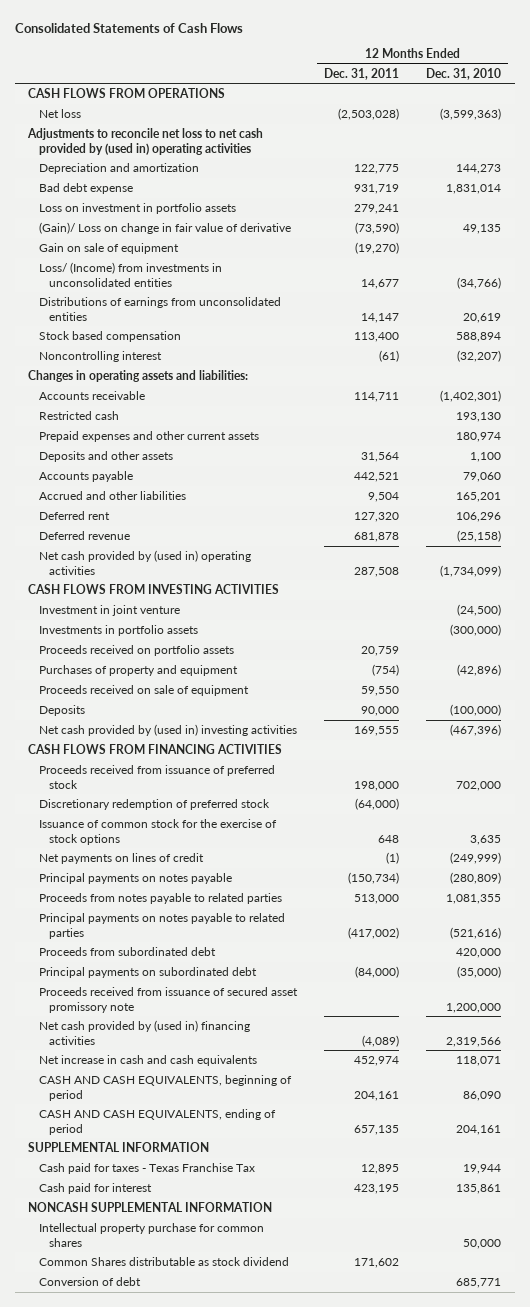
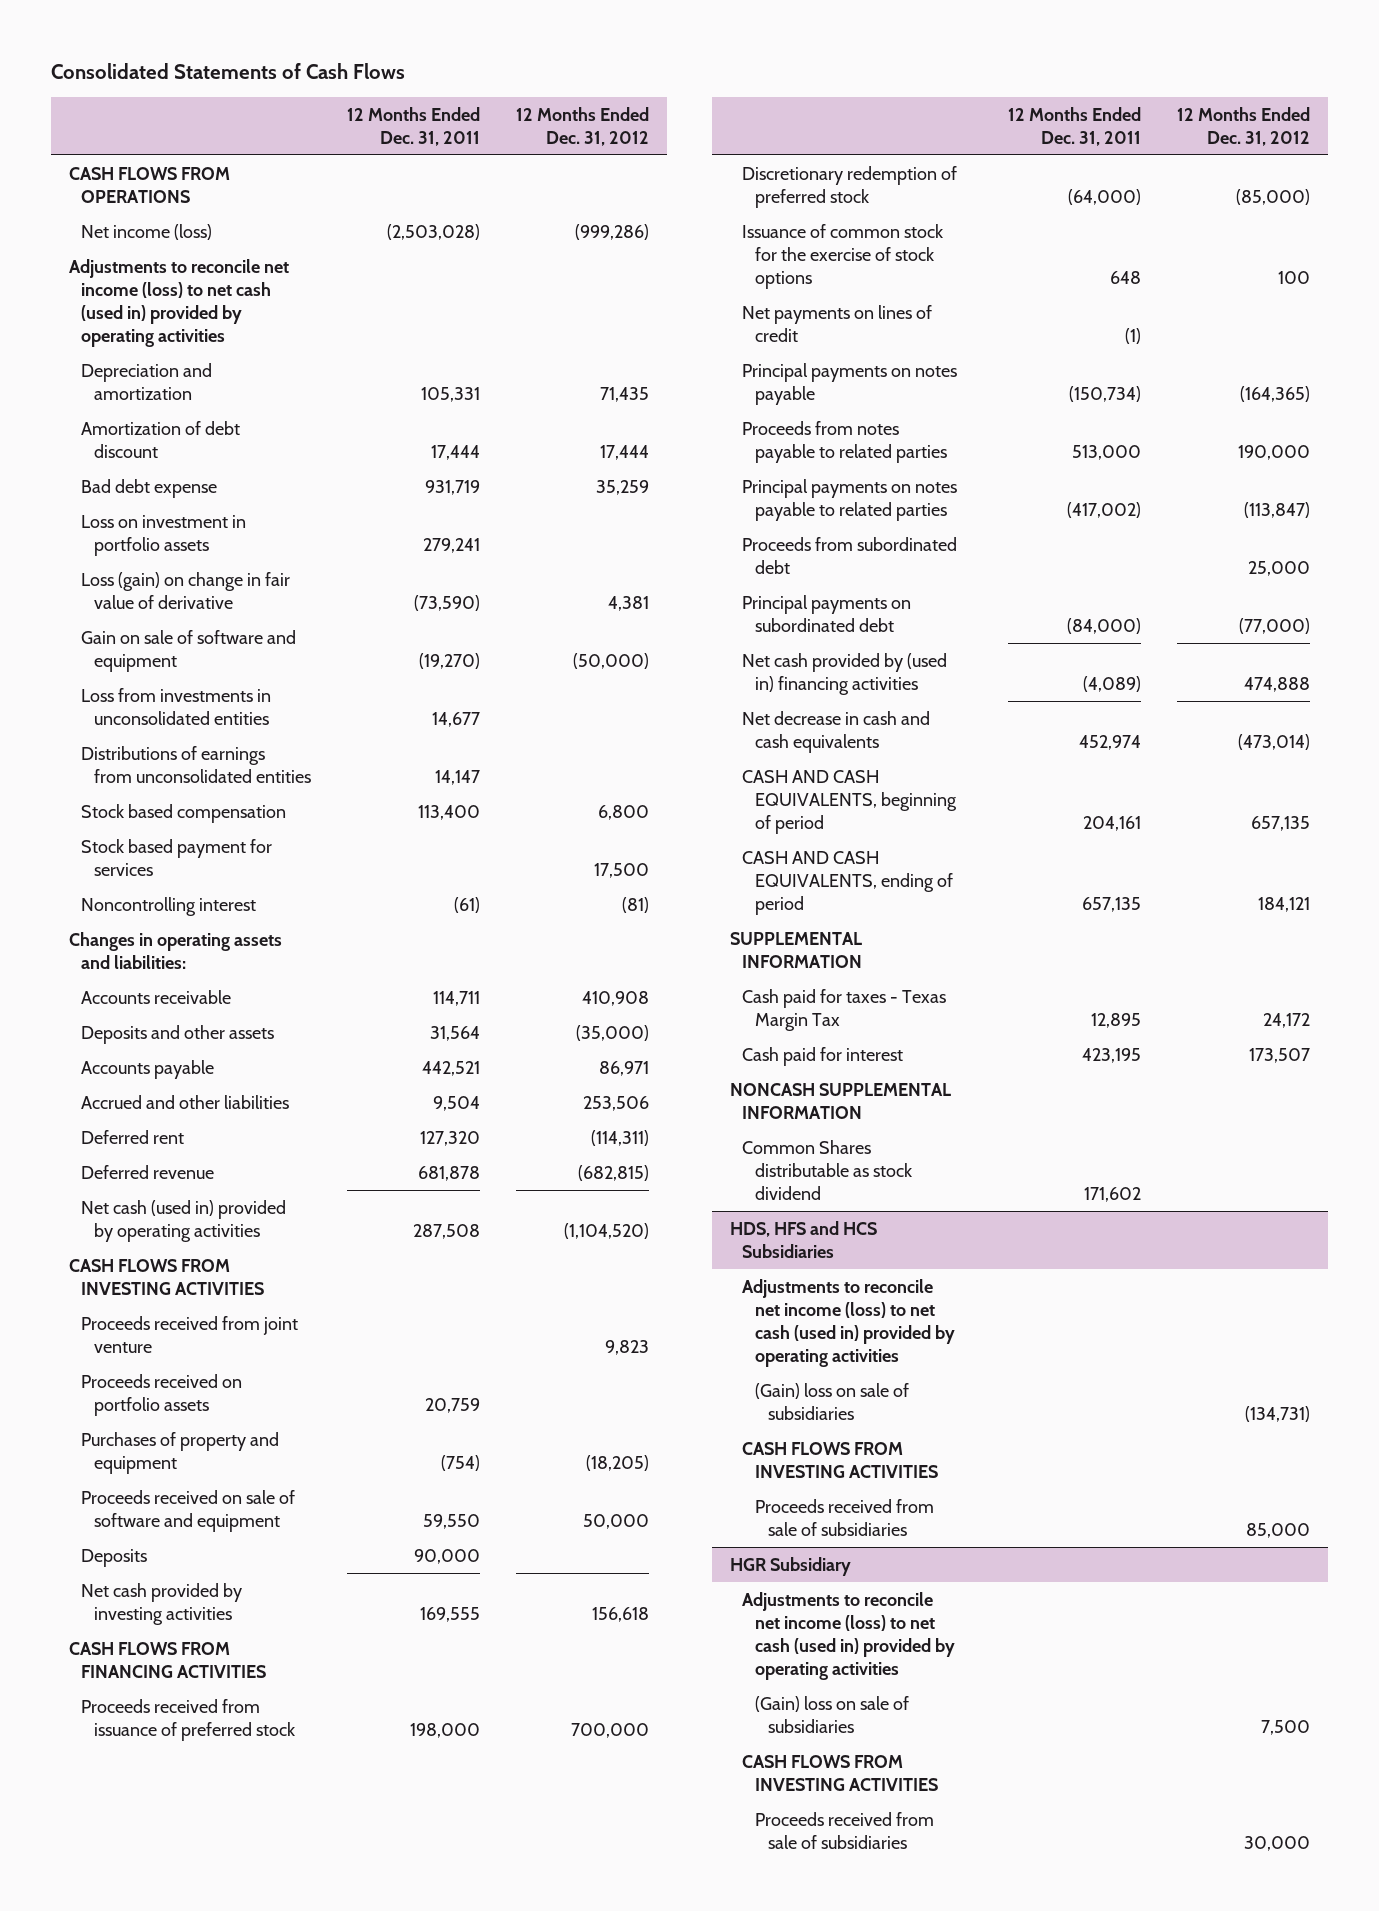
- | 12 Months Ended Dec. 31, 2011 | 12 Months Ended Dec. 31, 2010
+ | 12 Months Ended Dec. 31, 2011 | 12 Months Ended Dec. 31, 2012
- Net loss | (2,503,028) | (3,599,363)
- Adjustments to reconcile net loss to net cash provided by (used in) operating activities
- Depreciation and amortization | 122,775 | 144,273
+ Net income (loss) | (2,503,028) | (999,286)
+ Adjustments to reconcile net income (loss) to net cash (used in) provided by operating activities
+ Depreciation and amortization | 105,331 | 71,435
+ Amortization of debt discount | 17,444 | 17,444
- (Gain)/ Loss on change in fair value of derivative | (73,590) | 49,135
- Gain on sale of equipment | (19,270) |
- Loss/ (Income) from investments in unconsolidated entities | 14,677 | (34,766)
+ Loss (gain) on change in fair value of derivative | (73,590) | 4,381
+ Gain on sale of software and equipment | (19,270) | (50,000)
+ Loss from investments in unconsolidated entities | 14,677 |
+ Stock based payment for services | | 17,500
- Restricted cash | | 193,130
- Prepaid expenses and other current assets | | 180,974
- Net cash provided by (used in) operating activities | 287,508 | (1,734,099)
+ Net cash (used in) provided by operating activities | 287,508 | (1,104,520)
- Investment in joint venture | | (24,500)
- Investments in portfolio assets | | (300,000)
+ Proceeds received from joint venture | | 9,823
- Proceeds received on sale of equipment | 59,550 |
+ Proceeds received on sale of software and equipment | 59,550 | 50,000
- Net cash provided by (used in) investing activities | 169,555 | (467,396)
+ Net cash provided by investing activities | 169,555 | 156,618
- Proceeds received from issuance of secured asset promissory note | | 1,200,000
- Net increase in cash and cash equivalents | 452,974 | 118,071
+ Net decrease in cash and cash equivalents | 452,974 | (473,014)
- Cash paid for taxes - Texas Franchise Tax | 12,895 | 19,944
+ Cash paid for taxes - Texas Margin Tax | 12,895 | 24,172
- Intellectual property purchase for common shares | | 50,000
- Conversion of debt | | 685,771
+ HDS, HFS and HCS Subsidiaries
+ Adjustments to reconcile net income (loss) to net cash (used in) provided by operating activities
+ (Gain) loss on sale of subsidiaries | | (134,731)
+ CASH FLOWS FROM INVESTING ACTIVITIES
+ Proceeds received from sale of subsidiaries | | 85,000
+ HGR Subsidiary
+ Adjustments to reconcile net income (loss) to net cash (used in) provided by operating activities
+ (Gain) loss on sale of subsidiaries | | 7,500
+ CASH FLOWS FROM INVESTING ACTIVITIES
+ Proceeds received from sale of subsidiaries | | 30,000

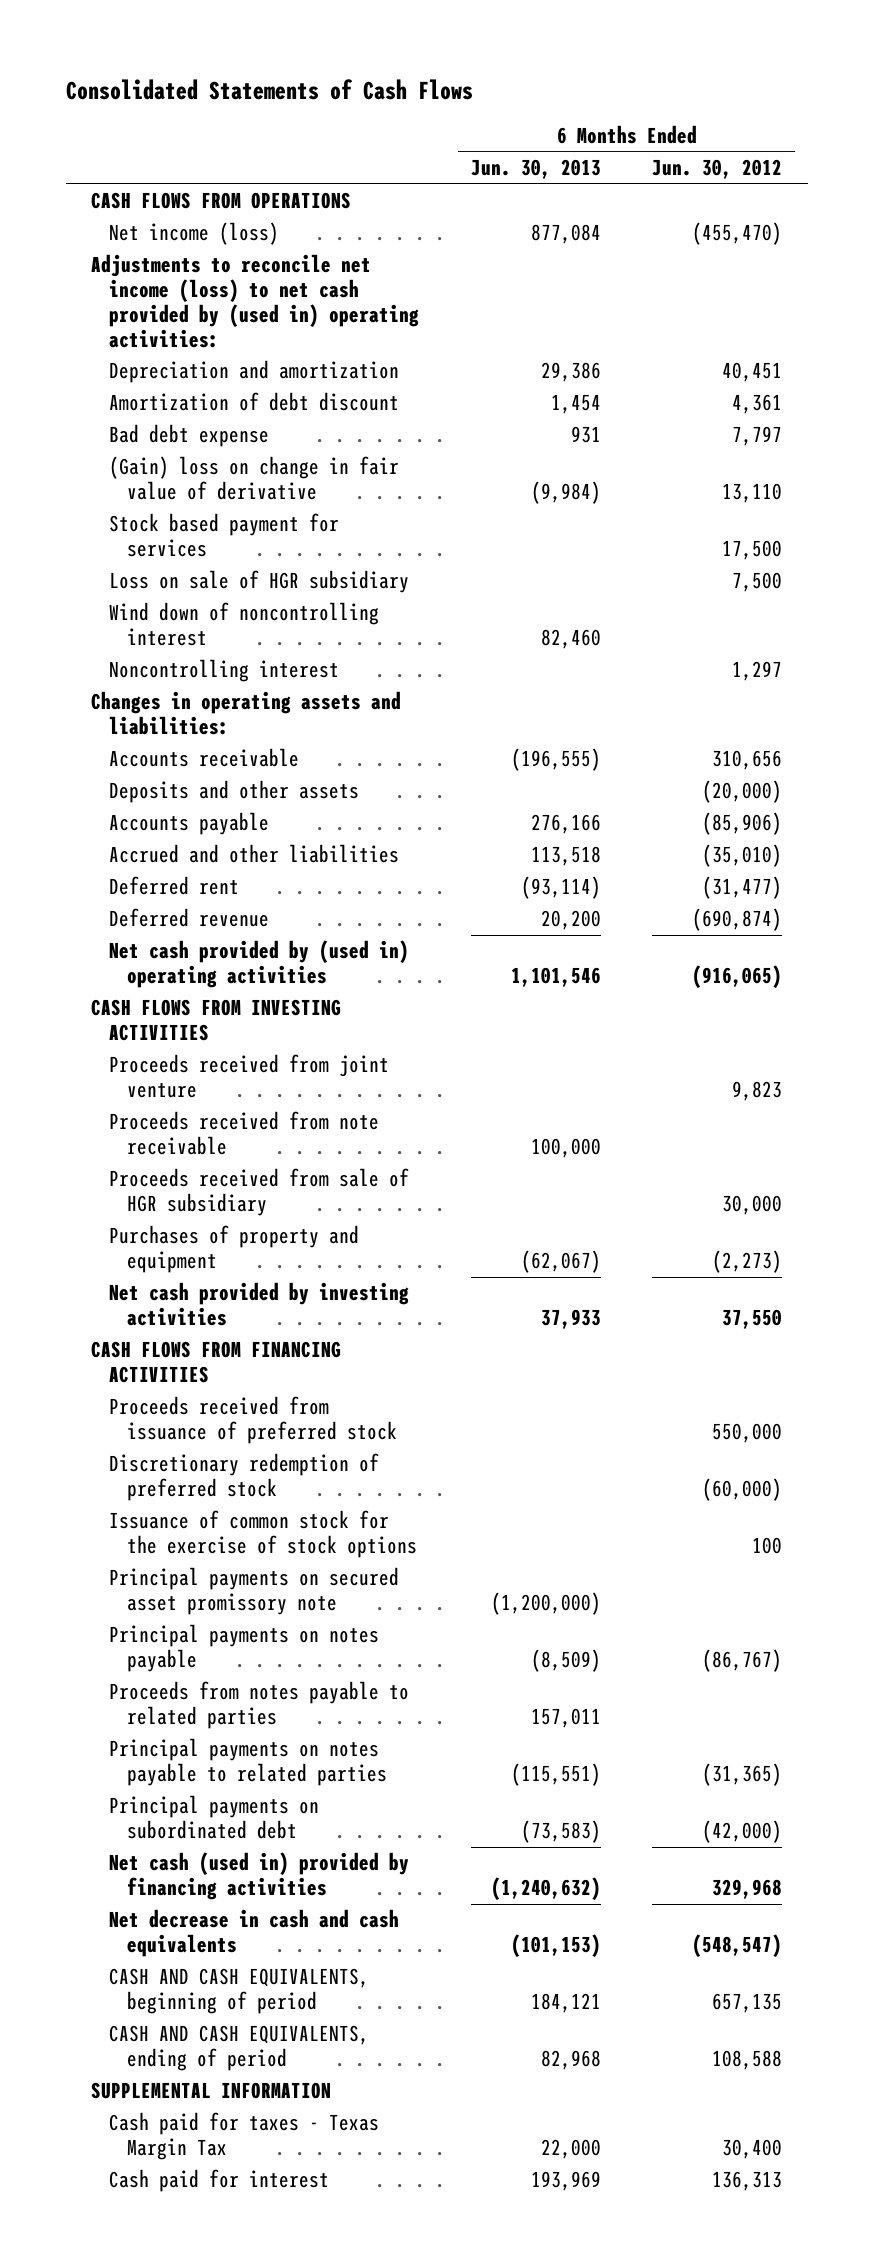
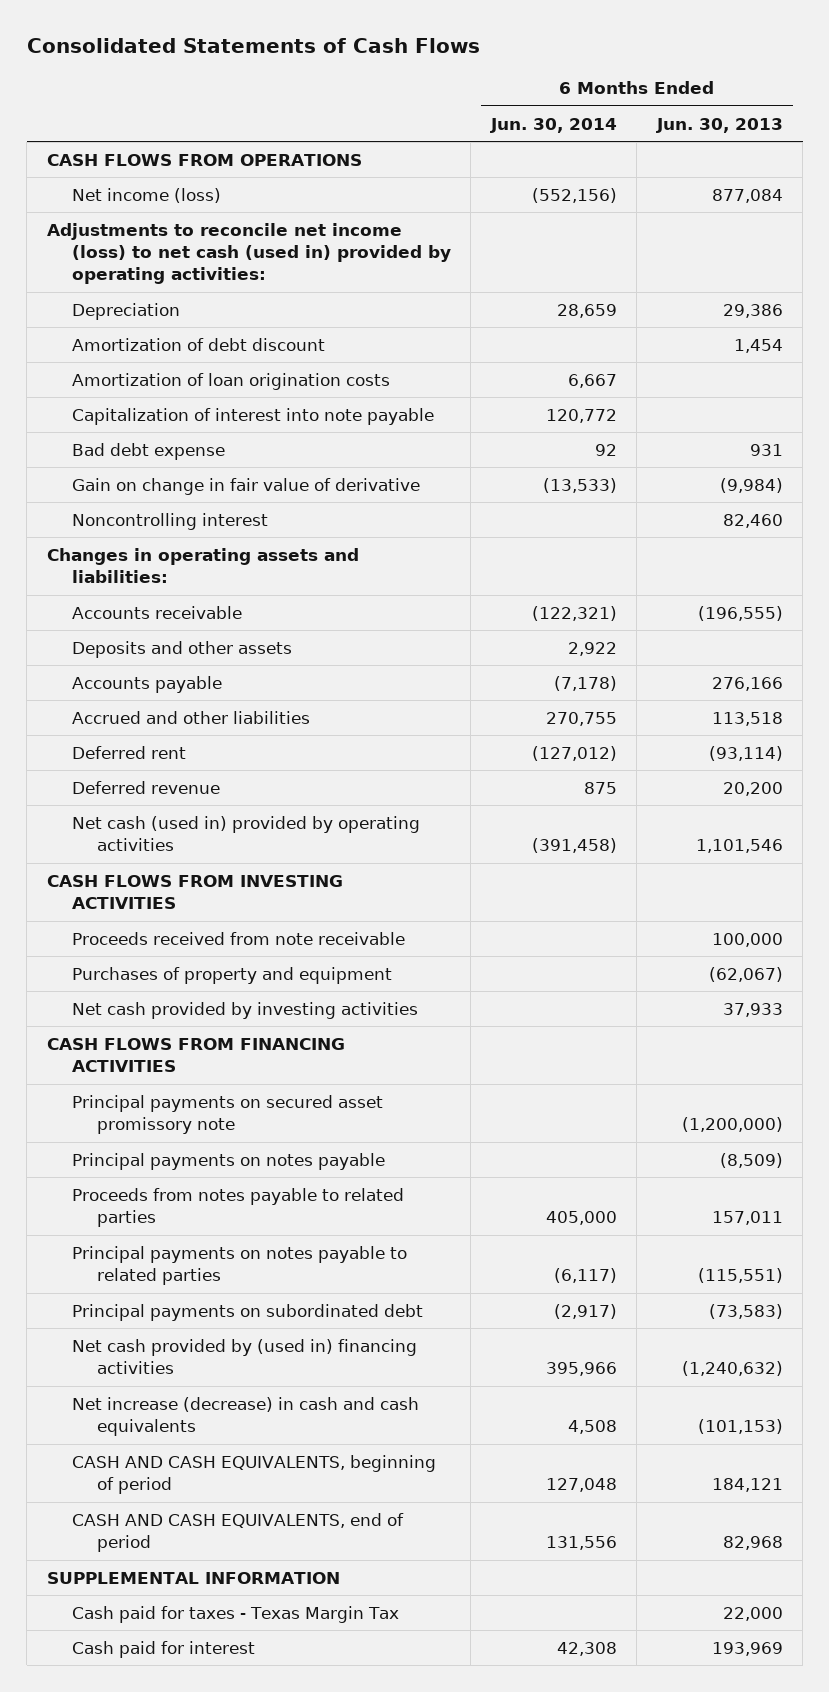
- | 6 Months Ended Jun. 30, 2013 | 6 Months Ended Jun. 30, 2012
+ | 6 Months Ended Jun. 30, 2014 | 6 Months Ended Jun. 30, 2013
- Adjustments to reconcile net income (loss) to net cash provided by (used in) operating activities:
- Depreciation and amortization | 29,386 | 40,451
+ Adjustments to reconcile net income (loss) to net cash (used in) provided by operating activities:
+ Depreciation | 28,659 | 29,386
+ Amortization of loan origination costs | 6,667 |
+ Capitalization of interest into note payable | 120,772 |
- (Gain) loss on change in fair value of derivative | (9,984) | 13,110
- Stock based payment for services | | 17,500
- Loss on sale of HGR subsidiary | | 7,500
- Wind down of noncontrolling interest | 82,460 |
- Noncontrolling interest | | 1,297
+ Gain on change in fair value of derivative | (13,533) | (9,984)
+ Noncontrolling interest | | 82,460
- Net cash provided by (used in) operating activities | 1,101,546 | (916,065)
+ Net cash (used in) provided by operating activities | (391,458) | 1,101,546
- Proceeds received from joint venture | | 9,823
- Proceeds received from sale of HGR subsidiary | | 30,000
- Proceeds received from issuance of preferred stock | | 550,000
- Discretionary redemption of preferred stock | | (60,000)
- Issuance of common stock for the exercise of stock options | | 100
- Net cash (used in) provided by financing activities | (1,240,632) | 329,968
- Net decrease in cash and cash equivalents | (101,153) | (548,547)
+ Net cash provided by (used in) financing activities | 395,966 | (1,240,632)
+ Net increase (decrease) in cash and cash equivalents | 4,508 | (101,153)
- CASH AND CASH EQUIVALENTS, ending of period | 82,968 | 108,588
+ CASH AND CASH EQUIVALENTS, end of period | 131,556 | 82,968

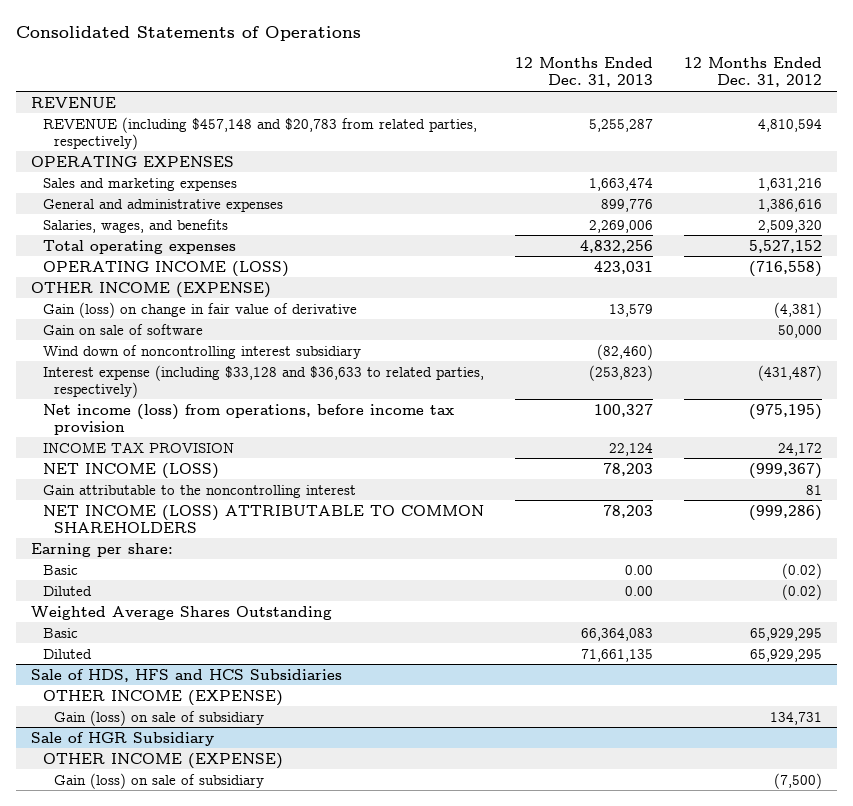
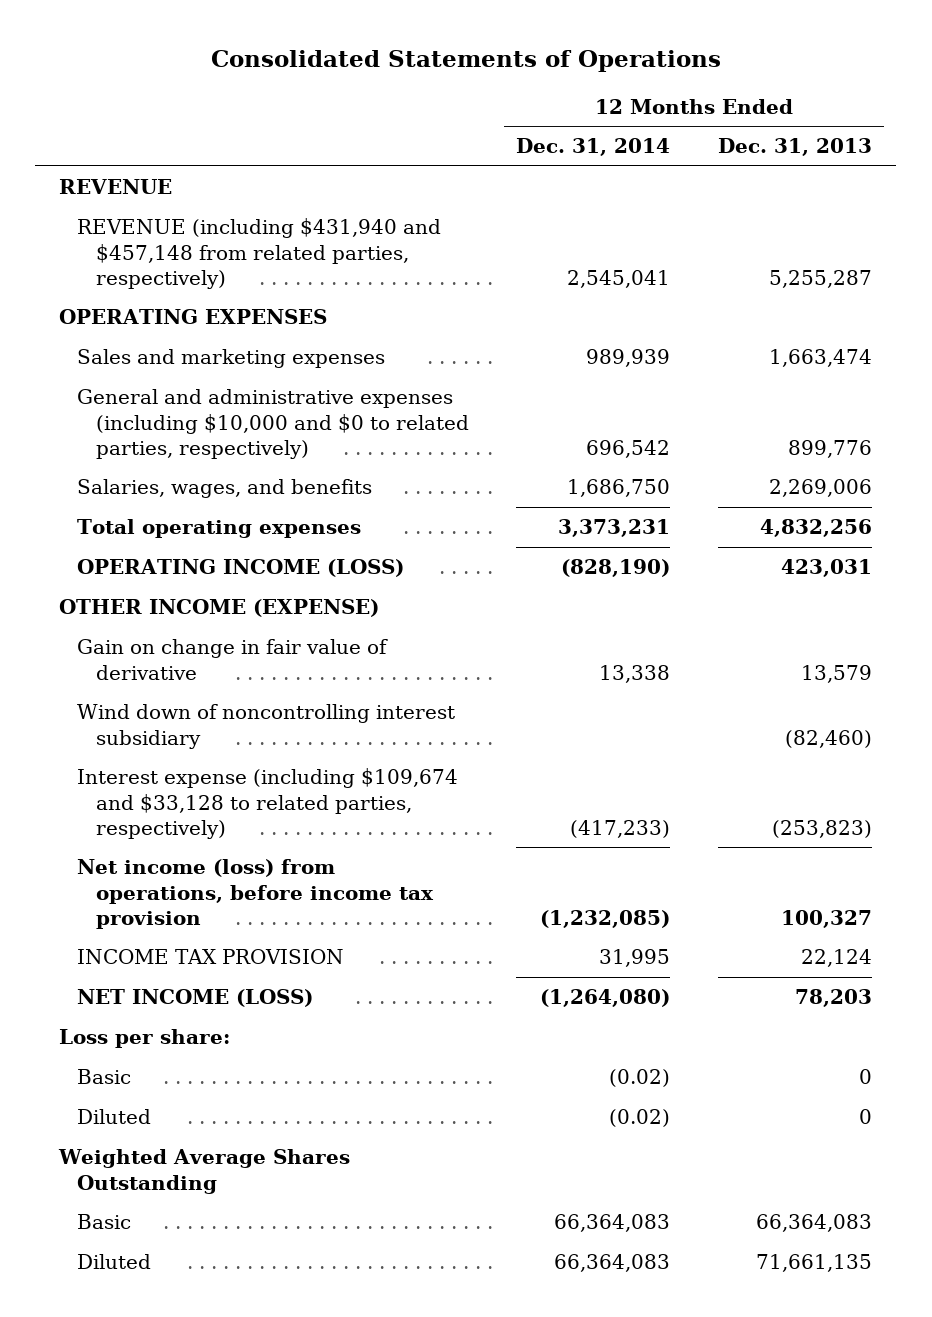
- | 12 Months Ended Dec. 31, 2013 | 12 Months Ended Dec. 31, 2012
+ | 12 Months Ended Dec. 31, 2014 | 12 Months Ended Dec. 31, 2013
- REVENUE (including $457,148 and $20,783 from related parties, respectively) | 5,255,287 | 4,810,594
+ REVENUE (including $431,940 and $457,148 from related parties, respectively) | 2,545,041 | 5,255,287
- General and administrative expenses | 899,776 | 1,386,616
+ General and administrative expenses (including $10,000 and $0 to related parties, respectively) | 696,542 | 899,776
- Gain (loss) on change in fair value of derivative | 13,579 | (4,381)
- Gain on sale of software | | 50,000
+ Gain on change in fair value of derivative | 13,338 | 13,579
- Interest expense (including $33,128 and $36,633 to related parties, respectively) | (253,823) | (431,487)
+ Interest expense (including $109,674 and $33,128 to related parties, respectively) | (417,233) | (253,823)
- Gain attributable to the noncontrolling interest | | 81
- NET INCOME (LOSS) ATTRIBUTABLE TO COMMON SHAREHOLDERS | 78,203 | (999,286)
- Earning per share:
- Basic | 0.00 | (0.02)
- Diluted | 0.00 | (0.02)
+ Loss per share:
+ Basic | (0.02) | 0
+ Diluted | (0.02) | 0
- Sale of HDS, HFS and HCS Subsidiaries
- OTHER INCOME (EXPENSE)
- Gain (loss) on sale of subsidiary | | 134,731
- Sale of HGR Subsidiary
- OTHER INCOME (EXPENSE)
- Gain (loss) on sale of subsidiary | | (7,500)

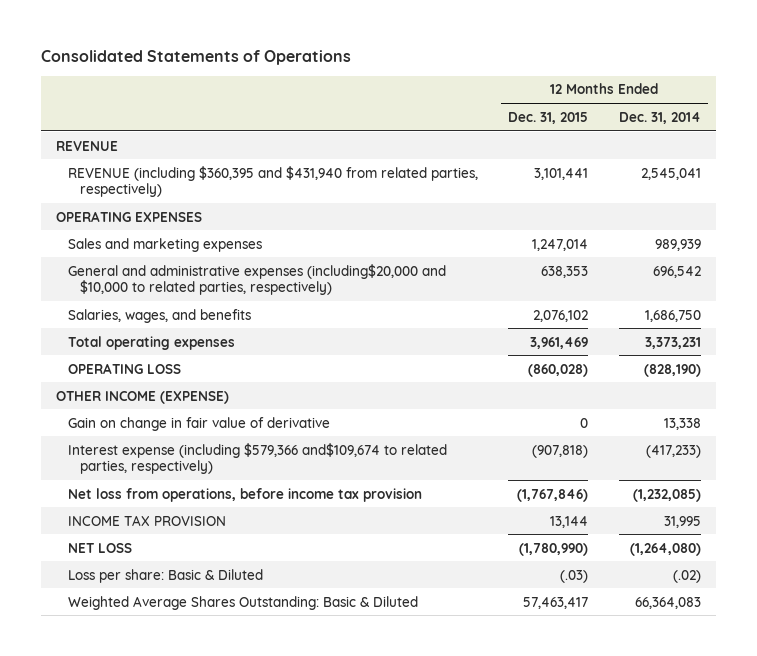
- | 12 Months Ended Dec. 31, 2014 | 12 Months Ended Dec. 31, 2013
+ | 12 Months Ended Dec. 31, 2015 | 12 Months Ended Dec. 31, 2014
- REVENUE (including $431,940 and $457,148 from related parties, respectively) | 2,545,041 | 5,255,287
+ REVENUE (including $360,395 and $431,940 from related parties, respectively) | 3,101,441 | 2,545,041
- General and administrative expenses (including $10,000 and $0 to related parties, respectively) | 696,542 | 899,776
+ General and administrative expenses (including$20,000 and $10,000 to related parties, respectively) | 638,353 | 696,542
- OPERATING INCOME (LOSS) | (828,190) | 423,031
+ OPERATING LOSS | (860,028) | (828,190)
- Wind down of noncontrolling interest subsidiary | | (82,460)
- Interest expense (including $109,674 and $33,128 to related parties, respectively) | (417,233) | (253,823)
- Net income (loss) from operations, before income tax provision | (1,232,085) | 100,327
+ Interest expense (including $579,366 and$109,674 to related parties, respectively) | (907,818) | (417,233)
+ Net loss from operations, before income tax provision | (1,767,846) | (1,232,085)
- NET INCOME (LOSS) | (1,264,080) | 78,203
- Loss per share:
- Basic | (0.02) | 0
- Diluted | (0.02) | 0
- Weighted Average Shares Outstanding
- Basic | 66,364,083 | 66,364,083
- Diluted | 66,364,083 | 71,661,135
+ NET LOSS | (1,780,990) | (1,264,080)
+ Loss per share: Basic & Diluted | (.03) | (.02)
+ Weighted Average Shares Outstanding: Basic & Diluted | 57,463,417 | 66,364,083

